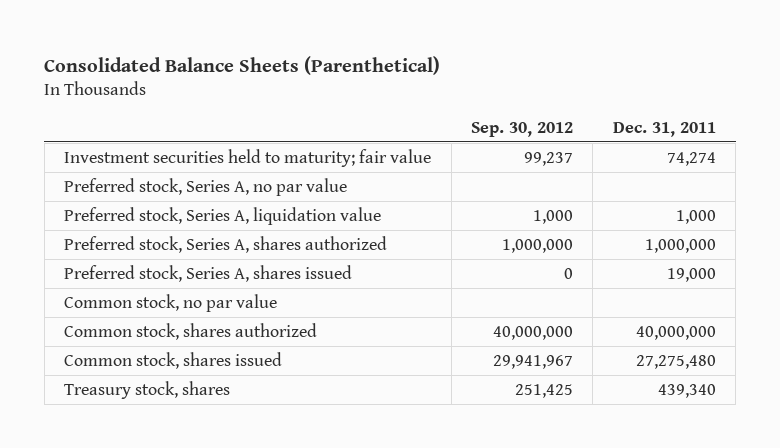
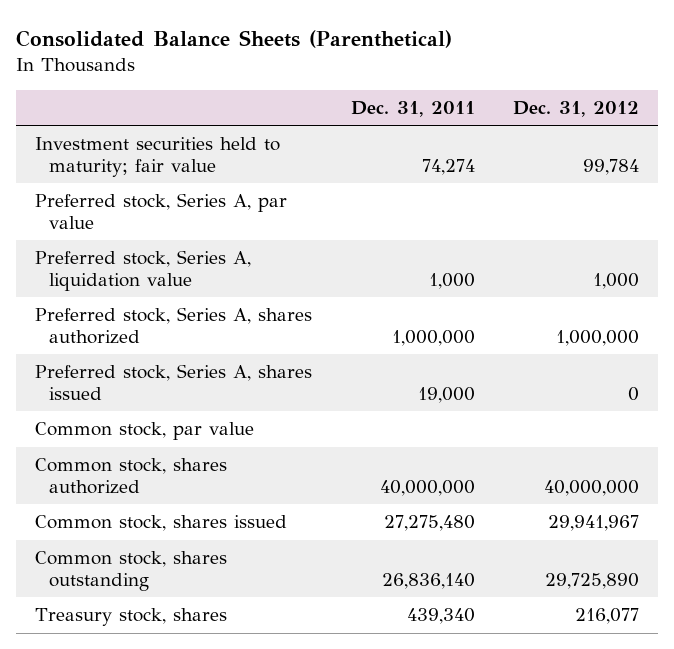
- | Sep. 30, 2012 | Dec. 31, 2011
+ | Dec. 31, 2011 | Dec. 31, 2012
- Preferred stock, Series A, no par value
+ Preferred stock, Series A, par value
- Common stock, no par value
+ Common stock, par value
+ Common stock, shares outstanding | 26,836,140 | 29,725,890

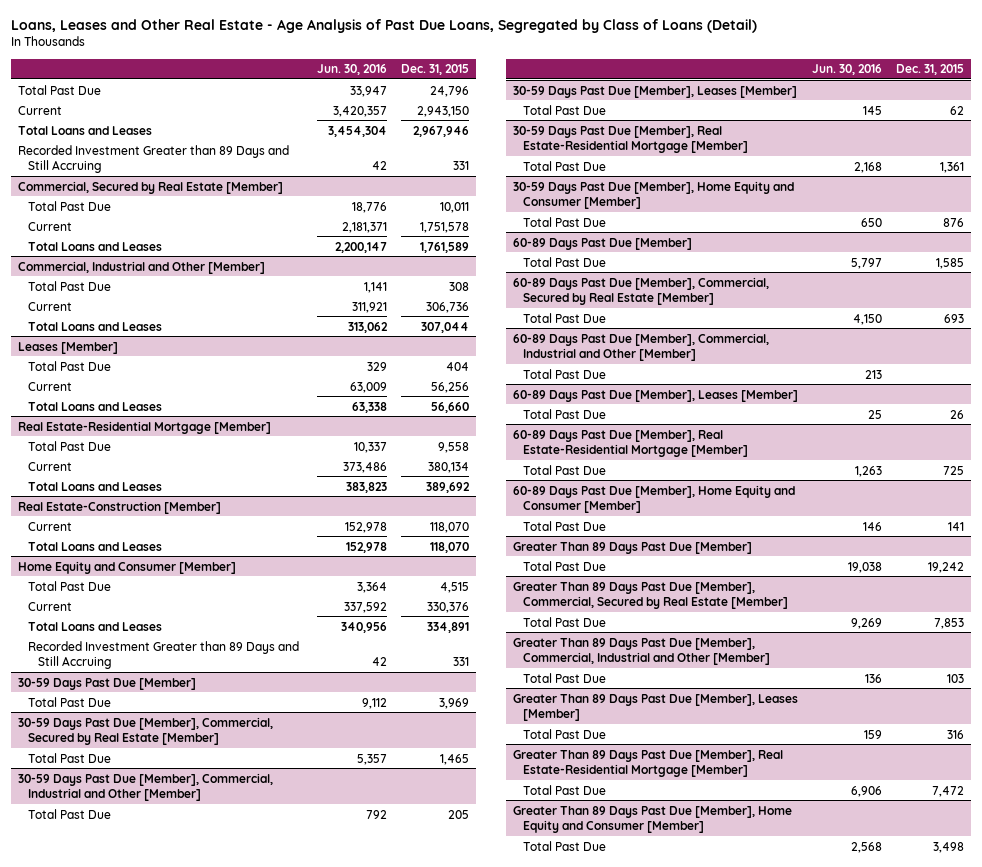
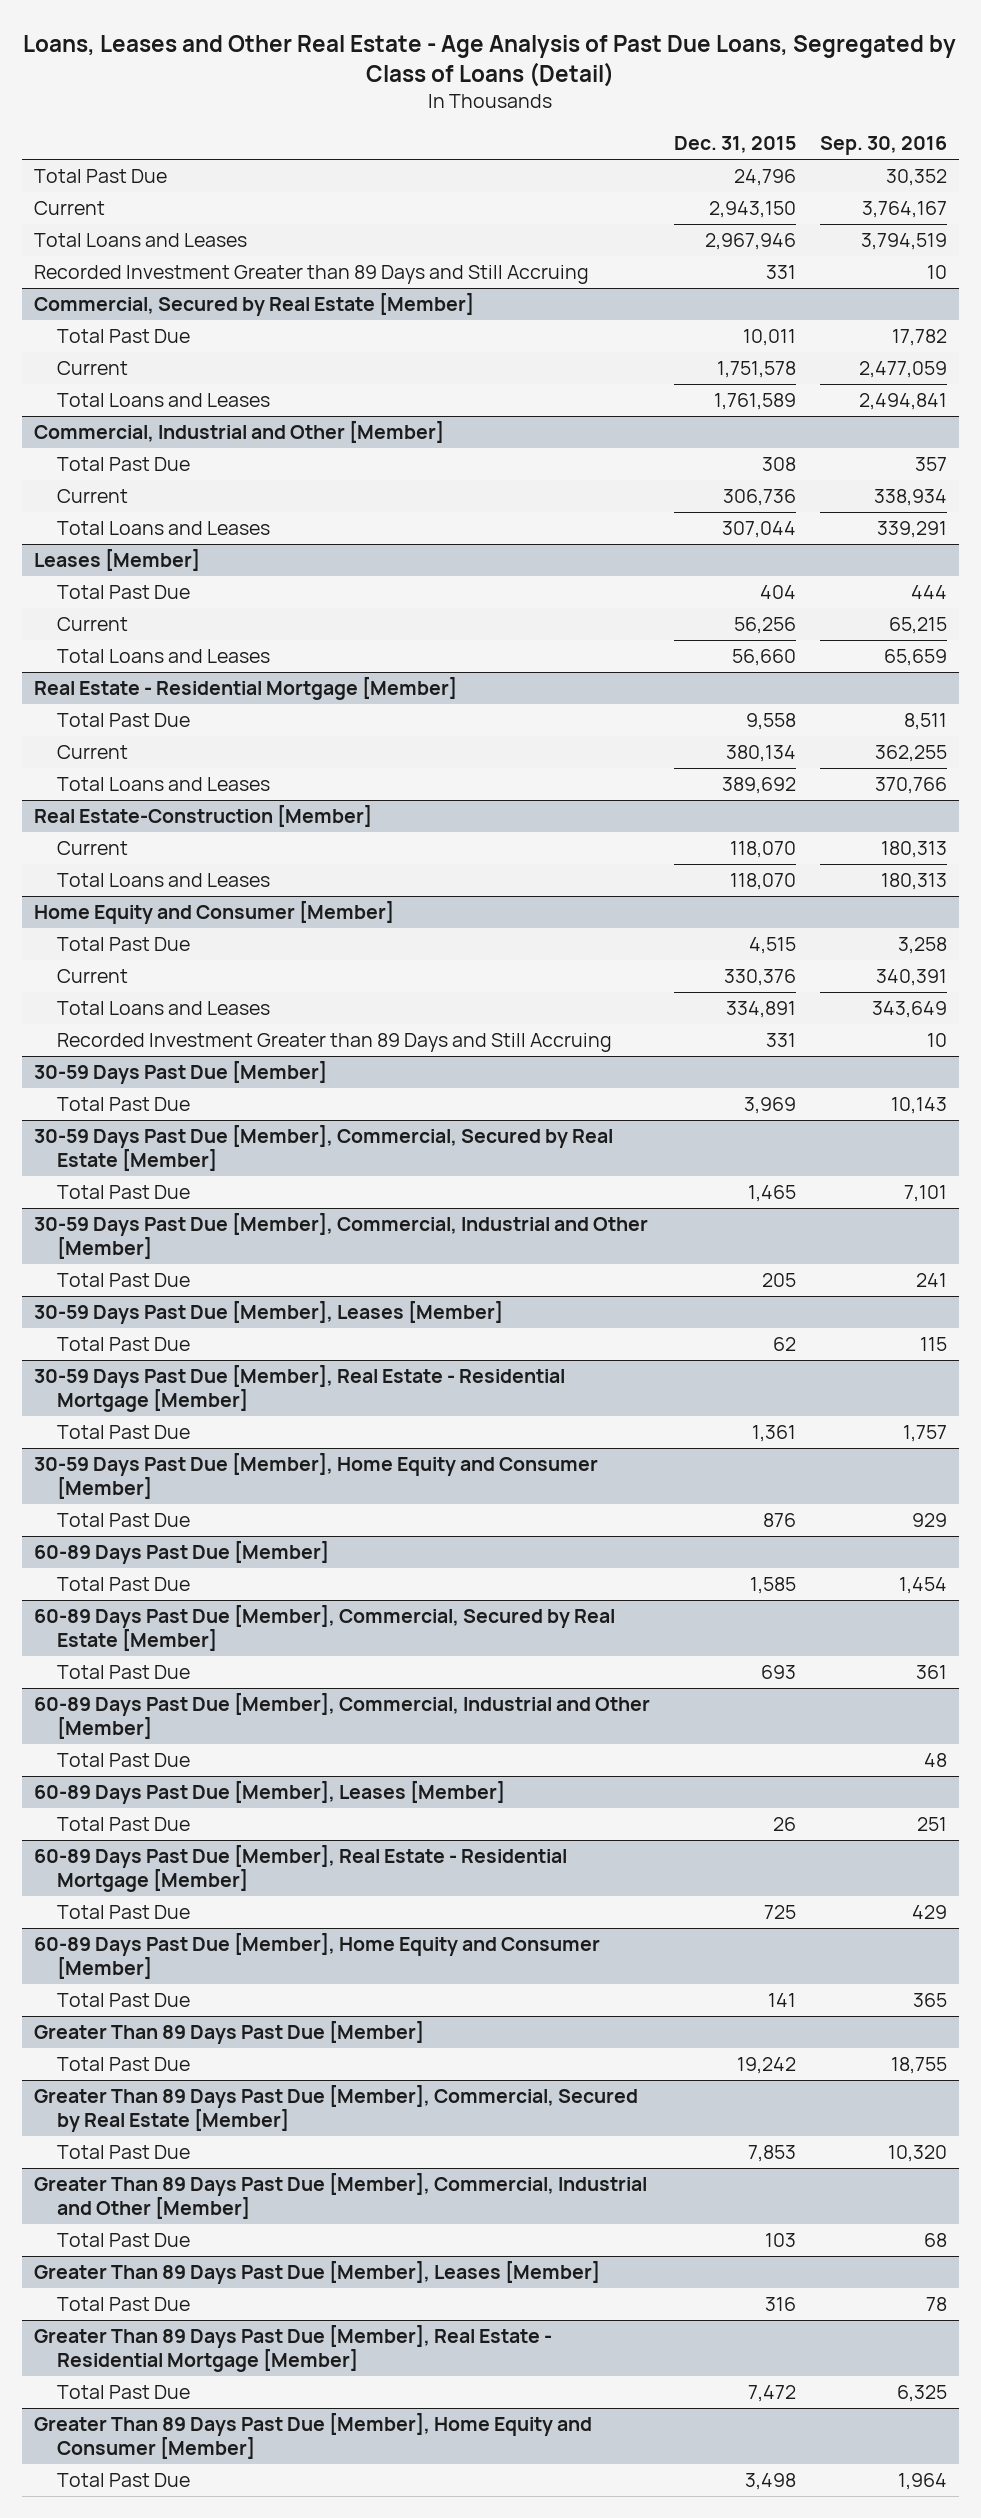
- | Jun. 30, 2016 | Dec. 31, 2015
+ | Dec. 31, 2015 | Sep. 30, 2016
- Real Estate-Residential Mortgage [Member]
+ Real Estate - Residential Mortgage [Member]
- 30-59 Days Past Due [Member], Real Estate-Residential Mortgage [Member]
+ 30-59 Days Past Due [Member], Real Estate - Residential Mortgage [Member]
- 60-89 Days Past Due [Member], Real Estate-Residential Mortgage [Member]
+ 60-89 Days Past Due [Member], Real Estate - Residential Mortgage [Member]
- Greater Than 89 Days Past Due [Member], Real Estate-Residential Mortgage [Member]
+ Greater Than 89 Days Past Due [Member], Real Estate - Residential Mortgage [Member]

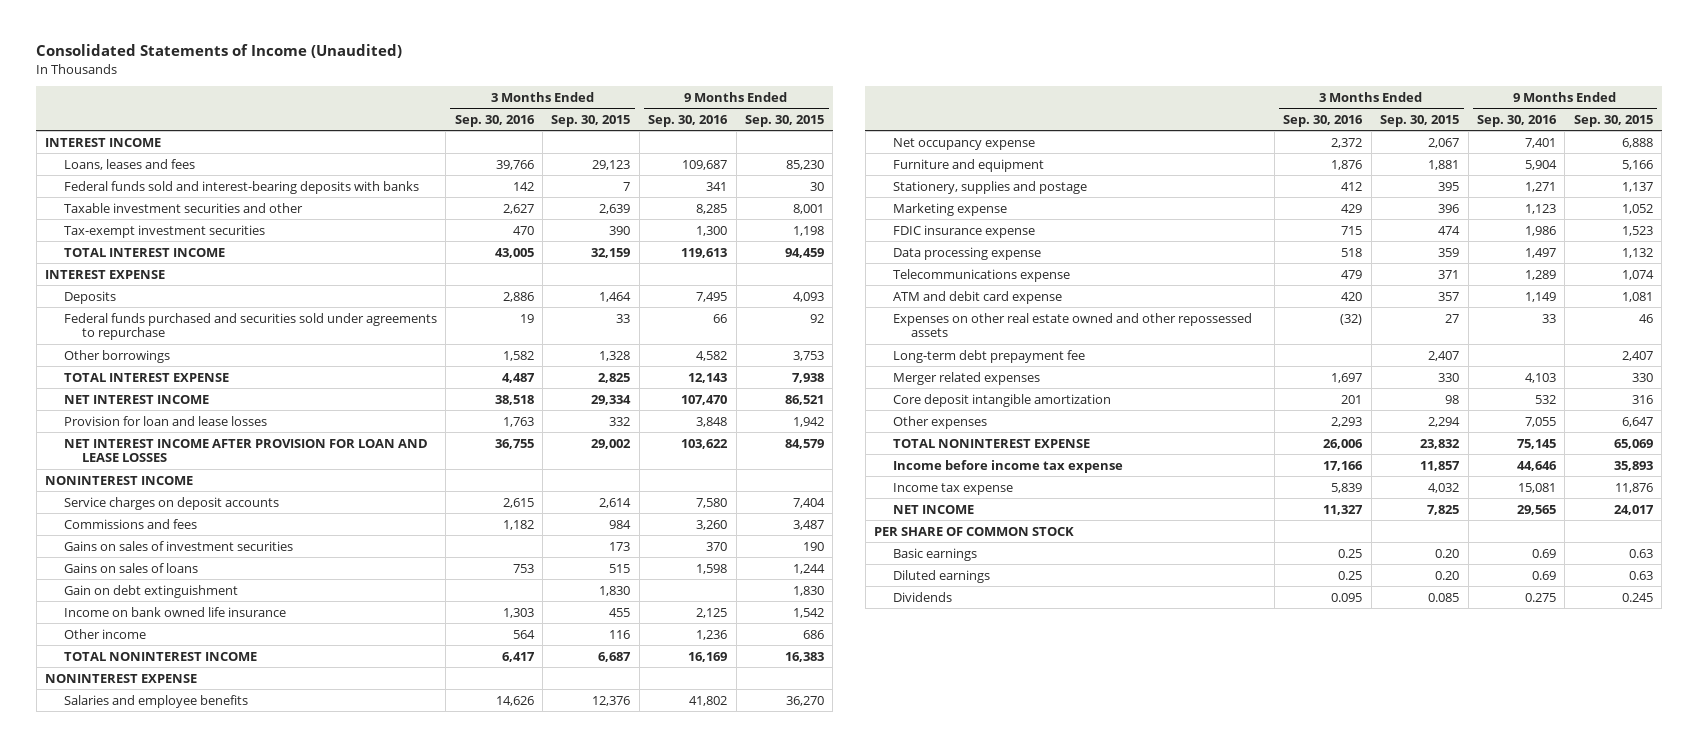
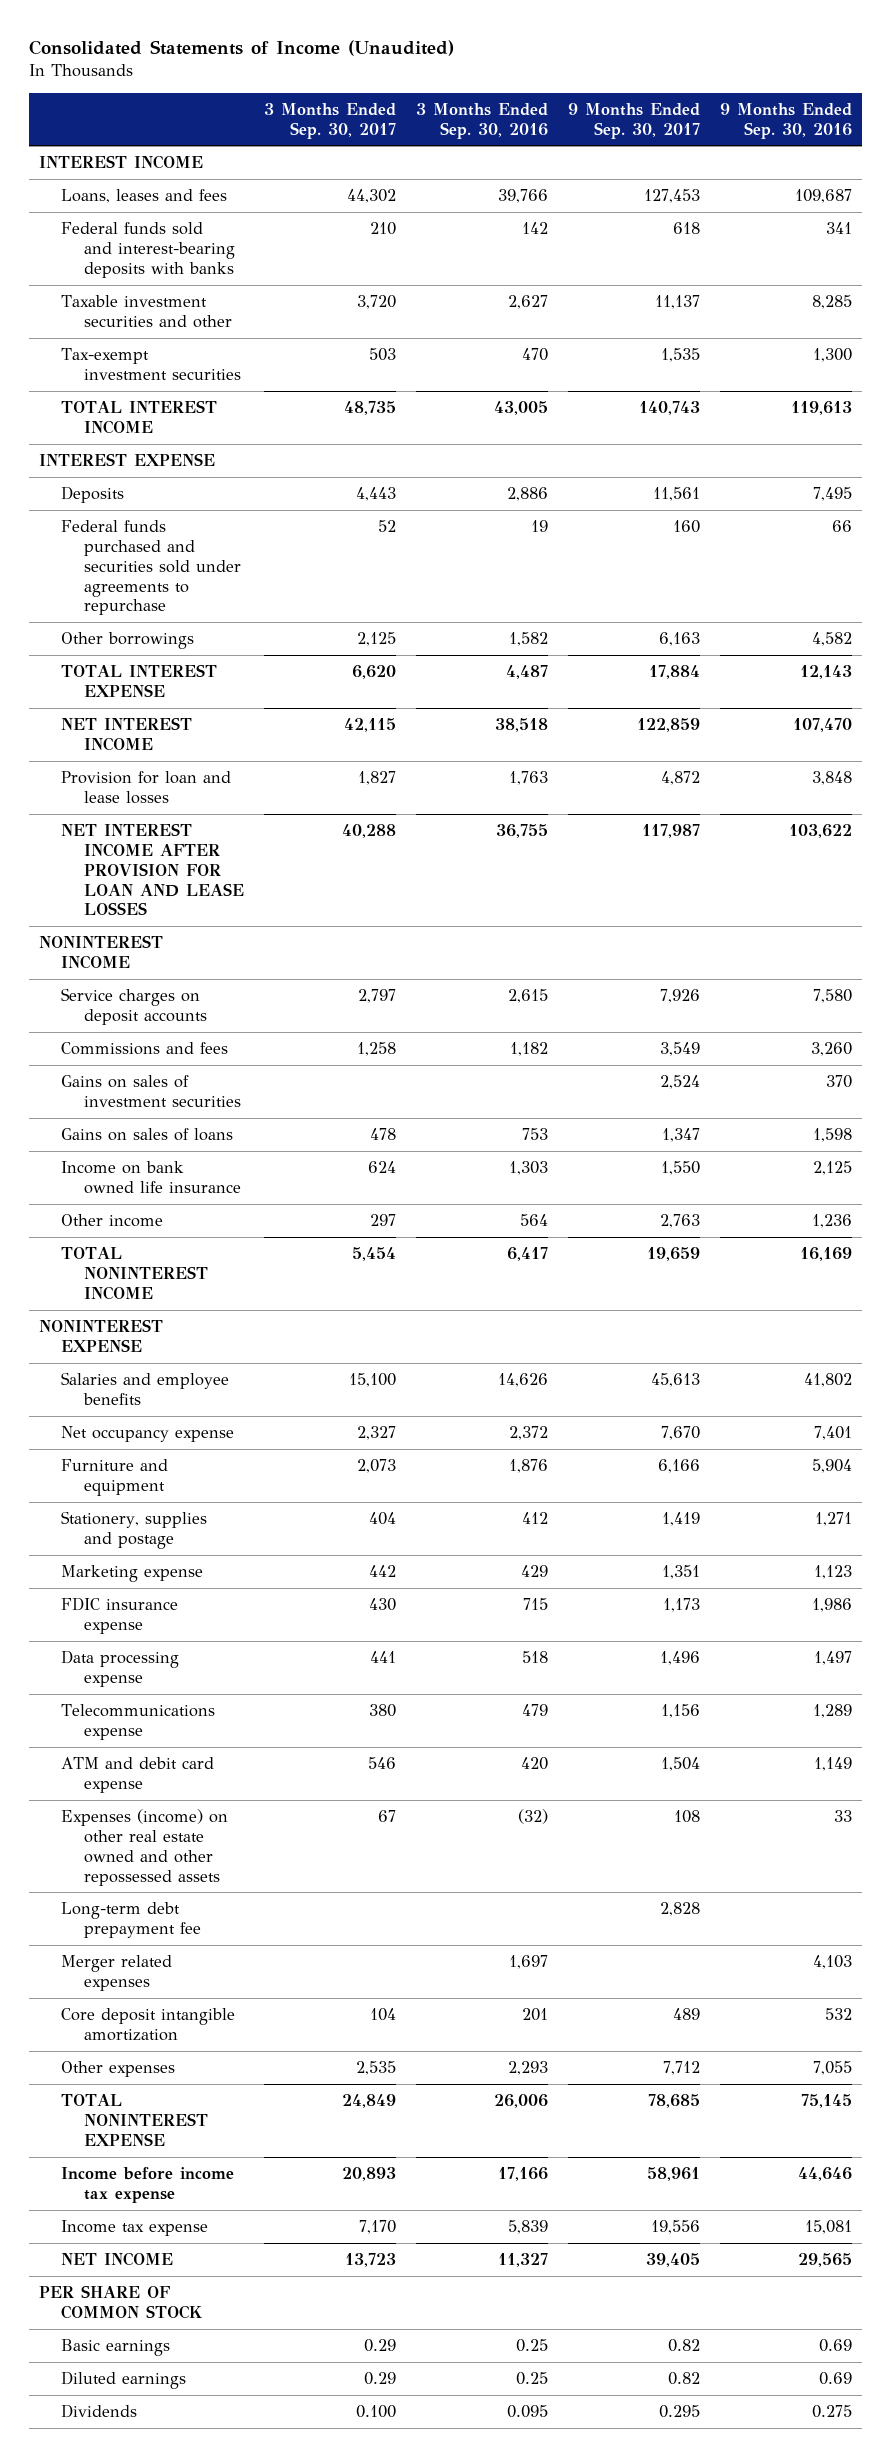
- | 3 Months Ended Sep. 30, 2016 | 3 Months Ended Sep. 30, 2015 | 9 Months Ended Sep. 30, 2016 | 9 Months Ended Sep. 30, 2015
+ | 3 Months Ended Sep. 30, 2017 | 3 Months Ended Sep. 30, 2016 | 9 Months Ended Sep. 30, 2017 | 9 Months Ended Sep. 30, 2016
- Gain on debt extinguishment | | 1,830 | | 1,830
- Expenses on other real estate owned and other repossessed assets | (32) | 27 | 33 | 46
+ Expenses (income) on other real estate owned and other repossessed assets | 67 | (32) | 108 | 33

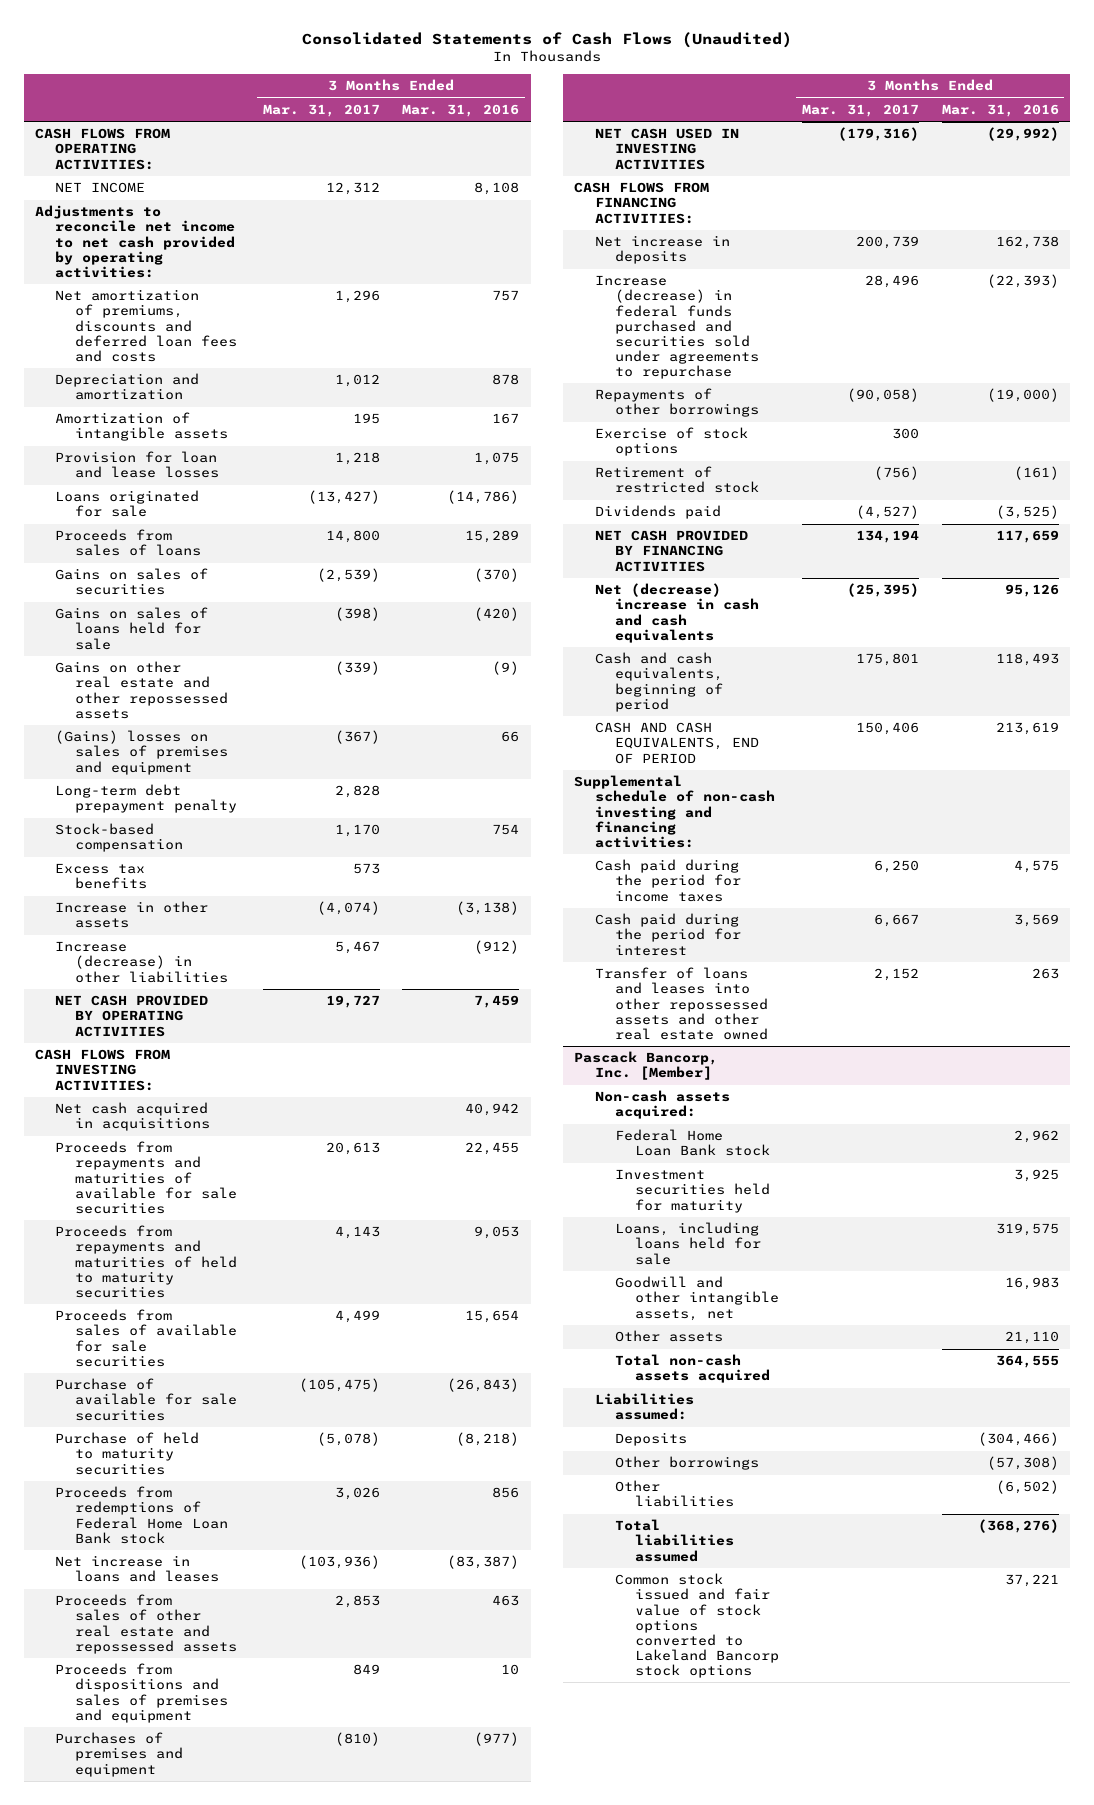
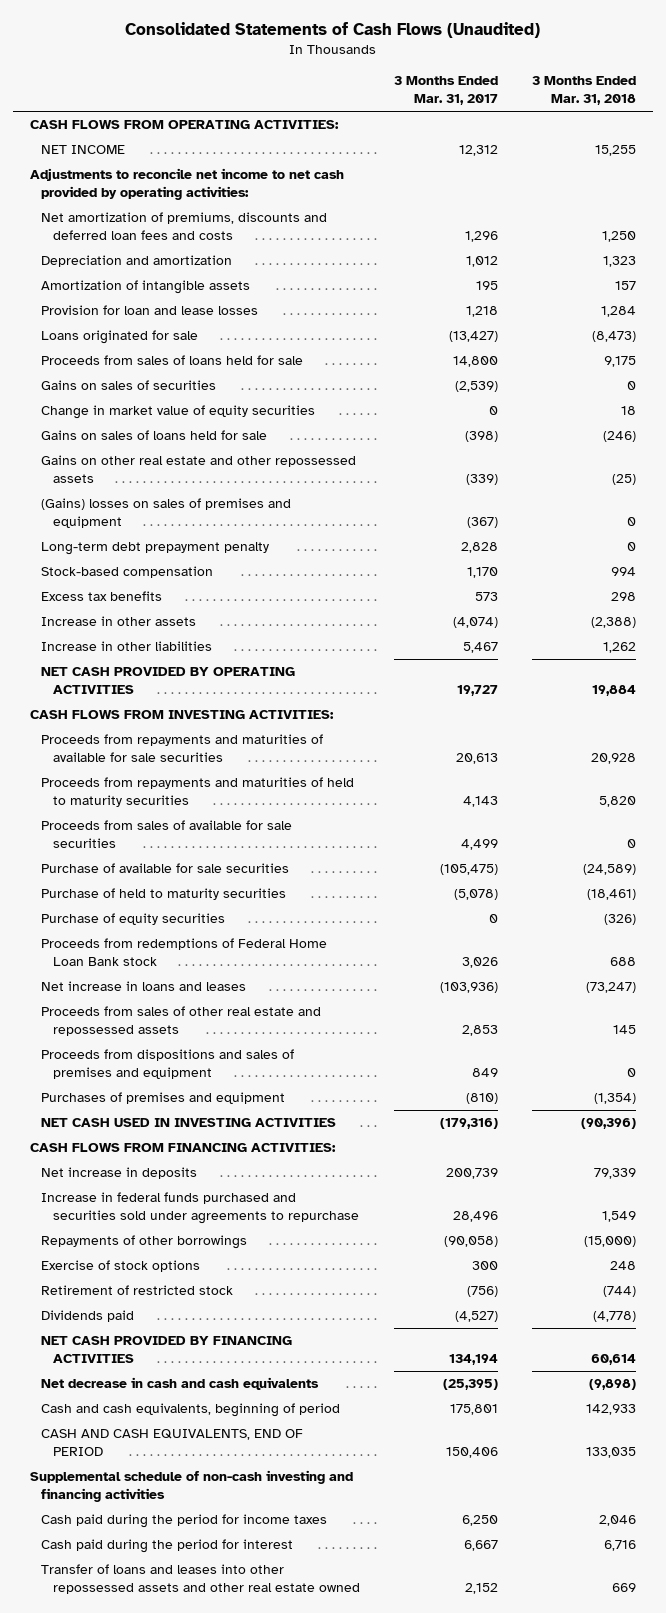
- | 3 Months Ended Mar. 31, 2017 | 3 Months Ended Mar. 31, 2016
+ | 3 Months Ended Mar. 31, 2017 | 3 Months Ended Mar. 31, 2018
- Proceeds from sales of loans | 14,800 | 15,289
+ Proceeds from sales of loans held for sale | 14,800 | 9,175
+ Change in market value of equity securities | 0 | 18
- Increase (decrease) in other liabilities | 5,467 | (912)
+ Increase in other liabilities | 5,467 | 1,262
- Net cash acquired in acquisitions | | 40,942
+ Purchase of equity securities | 0 | (326)
- Increase (decrease) in federal funds purchased and securities sold under agreements to repurchase | 28,496 | (22,393)
+ Increase in federal funds purchased and securities sold under agreements to repurchase | 28,496 | 1,549
- Net (decrease) increase in cash and cash equivalents | (25,395) | 95,126
+ Net decrease in cash and cash equivalents | (25,395) | (9,898)
- Supplemental schedule of non-cash investing and financing activities:
+ Supplemental schedule of non-cash investing and financing activities
- Pascack Bancorp, Inc. [Member]
- Non-cash assets acquired:
- Federal Home Loan Bank stock | | 2,962
- Investment securities held for maturity | | 3,925
- Loans, including loans held for sale | | 319,575
- Goodwill and other intangible assets, net | | 16,983
- Other assets | | 21,110
- Total non-cash assets acquired | | 364,555
- Liabilities assumed:
- Deposits | | (304,466)
- Other borrowings | | (57,308)
- Other liabilities | | (6,502)
- Total liabilities assumed | | (368,276)
- Common stock issued and fair value of stock options converted to Lakeland Bancorp stock options | | 37,221

